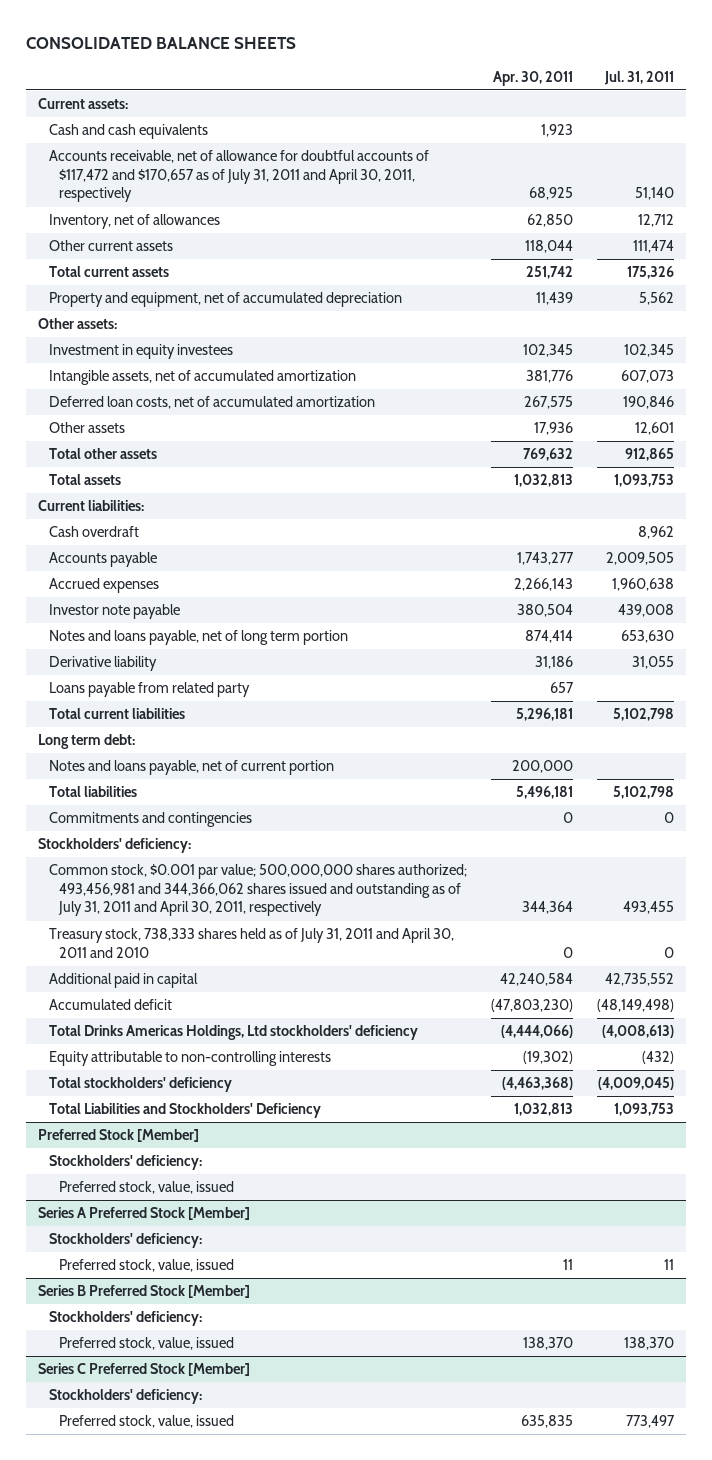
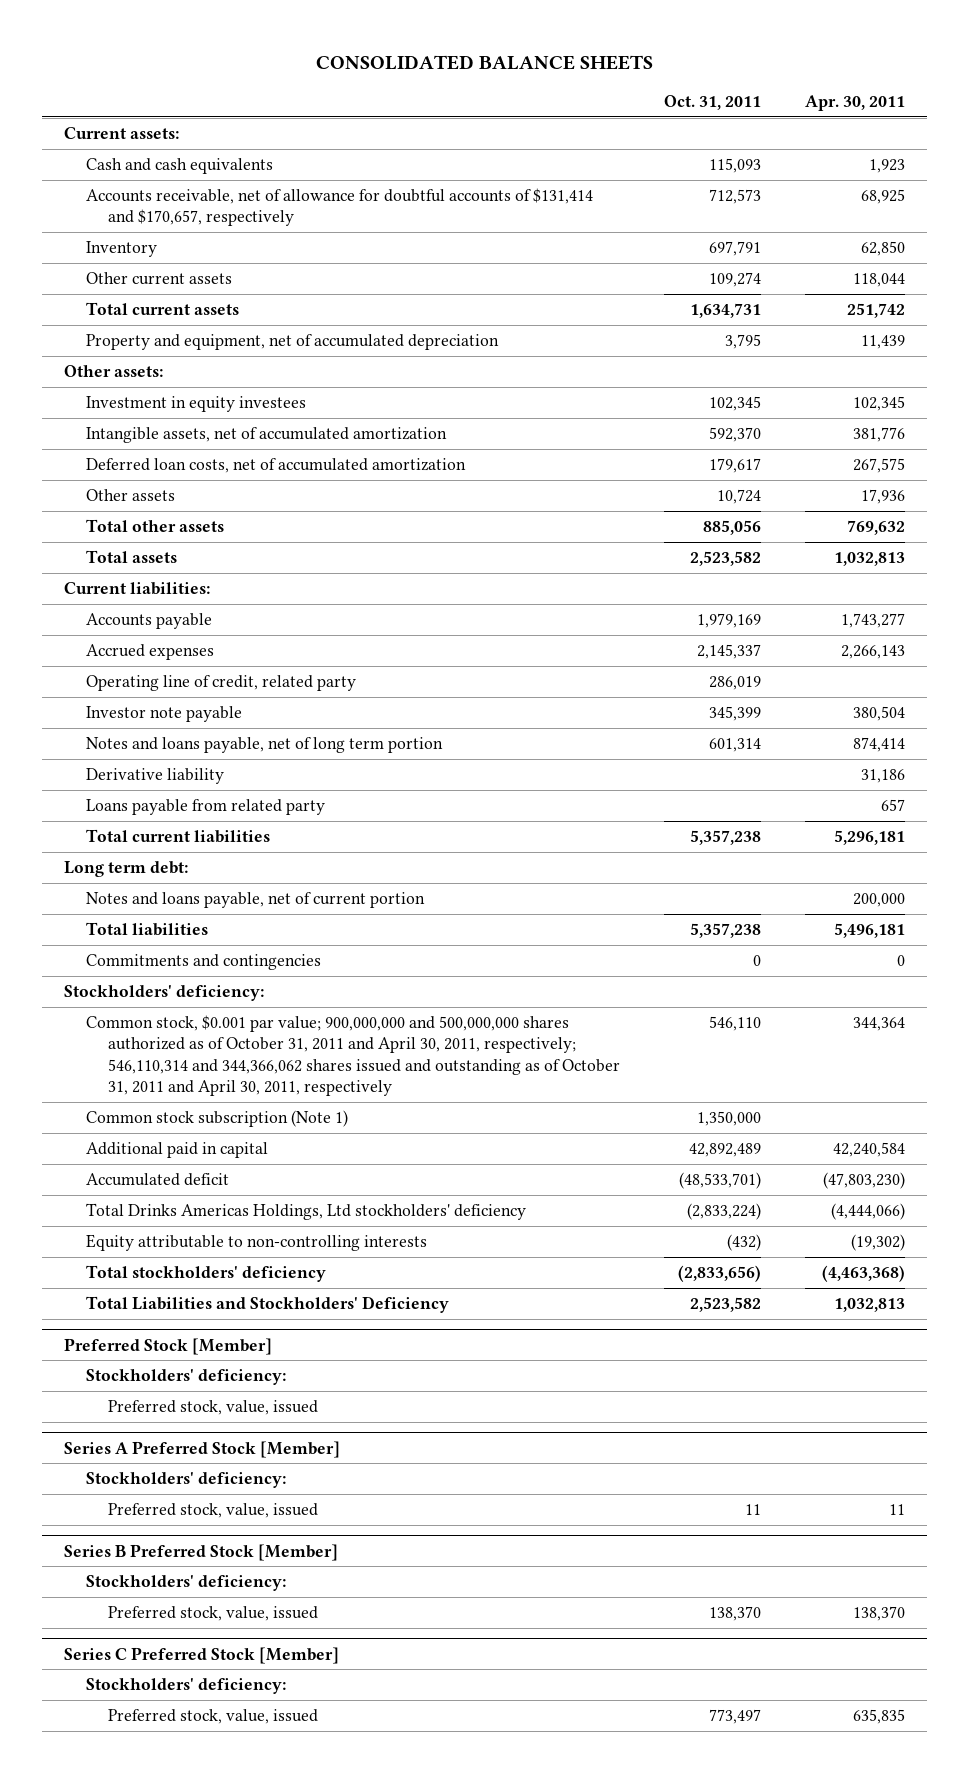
- | Apr. 30, 2011 | Jul. 31, 2011
+ | Oct. 31, 2011 | Apr. 30, 2011
- Accounts receivable, net of allowance for doubtful accounts of $117,472 and $170,657 as of July 31, 2011 and April 30, 2011, respectively | 68,925 | 51,140
- Inventory, net of allowances | 62,850 | 12,712
+ Accounts receivable, net of allowance for doubtful accounts of $131,414 and $170,657, respectively | 712,573 | 68,925
+ Inventory | 697,791 | 62,850
- Cash overdraft | | 8,962
+ Operating line of credit, related party | 286,019 |
- Common stock, $0.001 par value; 500,000,000 shares authorized; 493,456,981 and 344,366,062 shares issued and outstanding as of July 31, 2011 and April 30, 2011, respectively | 344,364 | 493,455
- Treasury stock, 738,333 shares held as of July 31, 2011 and April 30, 2011 and 2010 | 0 | 0
+ Common stock, $0.001 par value; 900,000,000 and 500,000,000 shares authorized as of October 31, 2011 and April 30, 2011, respectively; 546,110,314 and 344,366,062 shares issued and outstanding as of October 31, 2011 and April 30, 2011, respectively | 546,110 | 344,364
+ Common stock subscription (Note 1) | 1,350,000 |

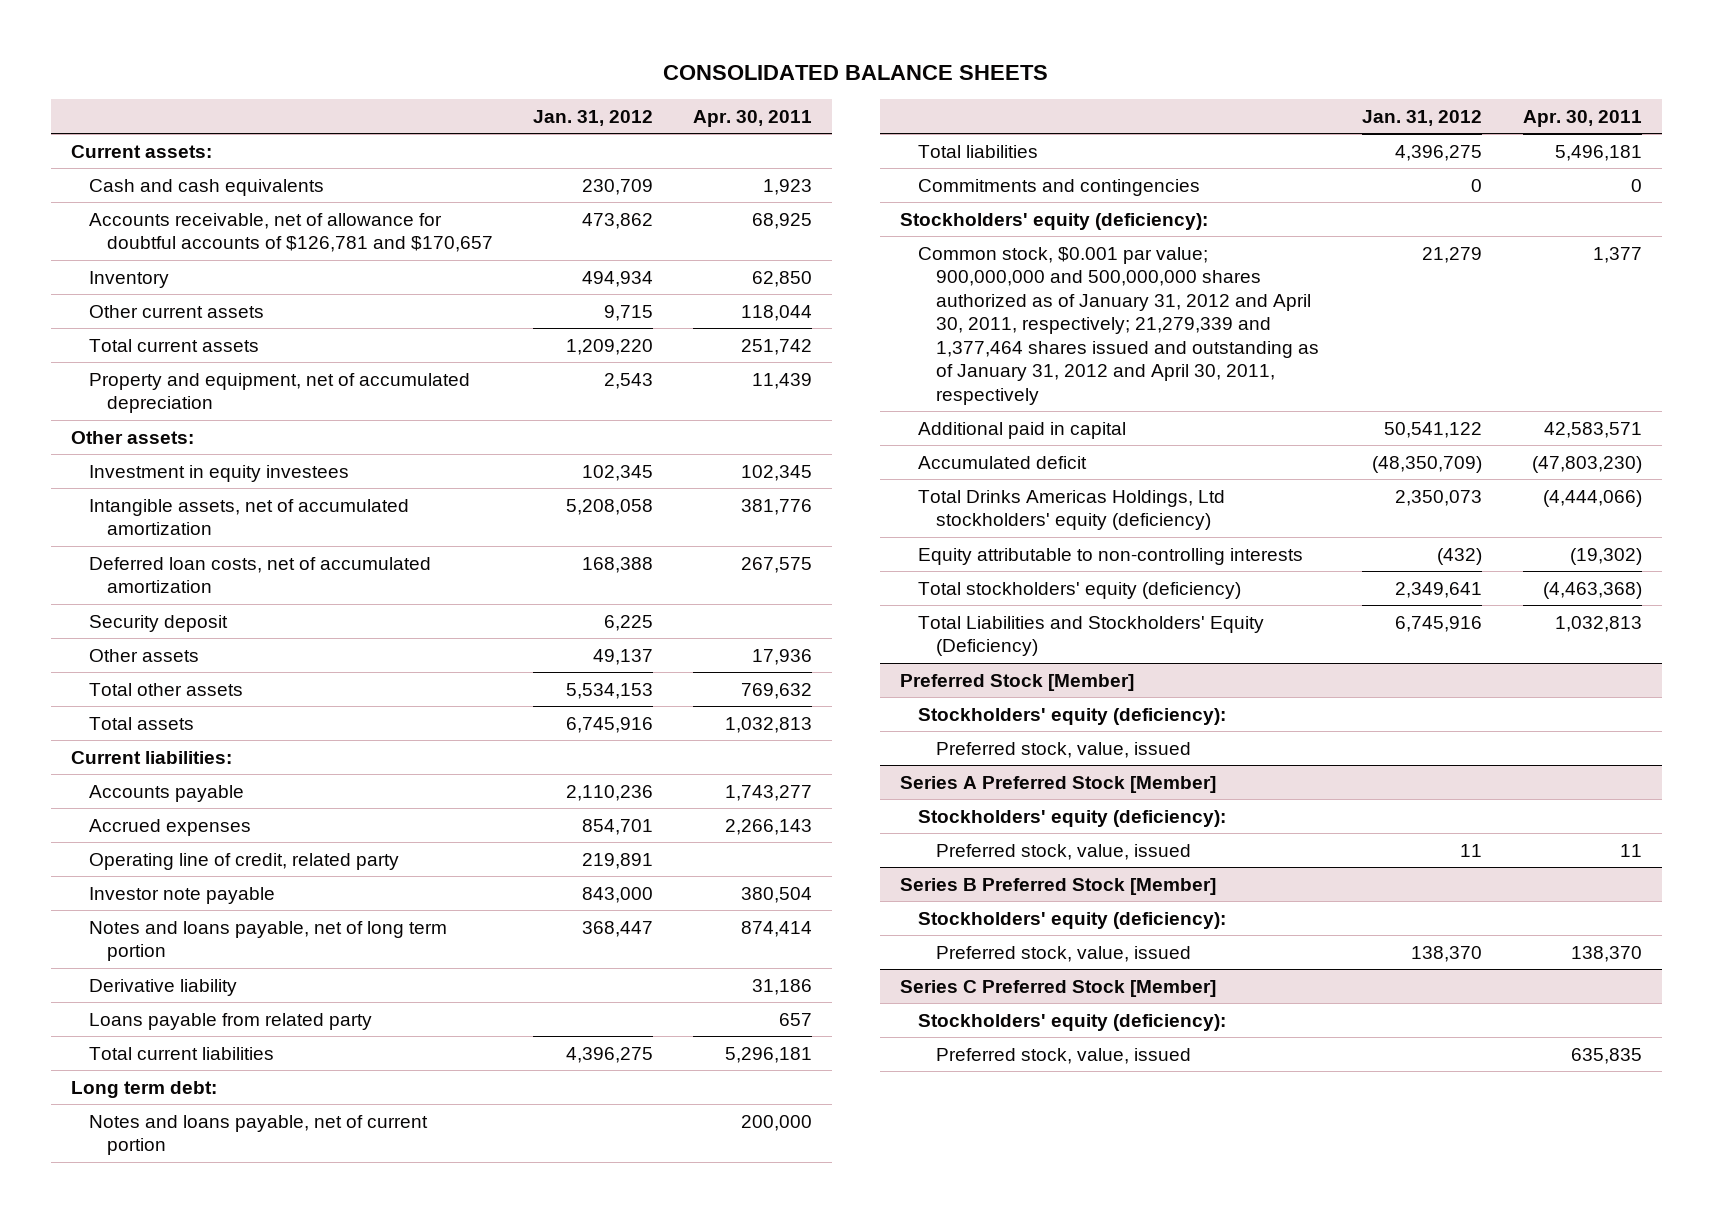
- | Oct. 31, 2011 | Apr. 30, 2011
+ | Jan. 31, 2012 | Apr. 30, 2011
- Accounts receivable, net of allowance for doubtful accounts of $131,414 and $170,657, respectively | 712,573 | 68,925
+ Accounts receivable, net of allowance for doubtful accounts of $126,781 and $170,657 | 473,862 | 68,925
+ Security deposit | 6,225 |
- Stockholders' deficiency:
- Common stock, $0.001 par value; 900,000,000 and 500,000,000 shares authorized as of October 31, 2011 and April 30, 2011, respectively; 546,110,314 and 344,366,062 shares issued and outstanding as of October 31, 2011 and April 30, 2011, respectively | 546,110 | 344,364
- Common stock subscription (Note 1) | 1,350,000 |
- Additional paid in capital | 42,892,489 | 42,240,584
+ Stockholders' equity (deficiency):
+ Common stock, $0.001 par value; 900,000,000 and 500,000,000 shares authorized as of January 31, 2012 and April 30, 2011, respectively; 21,279,339 and 1,377,464 shares issued and outstanding as of January 31, 2012 and April 30, 2011, respectively | 21,279 | 1,377
+ Additional paid in capital | 50,541,122 | 42,583,571
- Total Drinks Americas Holdings, Ltd stockholders' deficiency | (2,833,224) | (4,444,066)
+ Total Drinks Americas Holdings, Ltd stockholders' equity (deficiency) | 2,350,073 | (4,444,066)
- Total stockholders' deficiency | (2,833,656) | (4,463,368)
- Total Liabilities and Stockholders' Deficiency | 2,523,582 | 1,032,813
+ Total stockholders' equity (deficiency) | 2,349,641 | (4,463,368)
+ Total Liabilities and Stockholders' Equity (Deficiency) | 6,745,916 | 1,032,813
@ Preferred Stock [Member]
- Stockholders' deficiency:
+ Stockholders' equity (deficiency):
@ Series A Preferred Stock [Member]
- Stockholders' deficiency:
+ Stockholders' equity (deficiency):
@ Series B Preferred Stock [Member]
- Stockholders' deficiency:
+ Stockholders' equity (deficiency):
@ Series C Preferred Stock [Member]
- Stockholders' deficiency:
+ Stockholders' equity (deficiency):

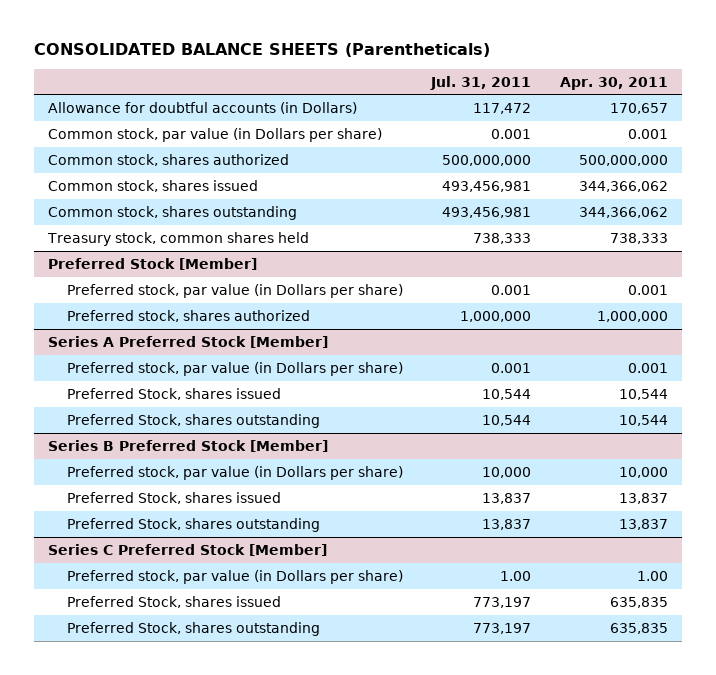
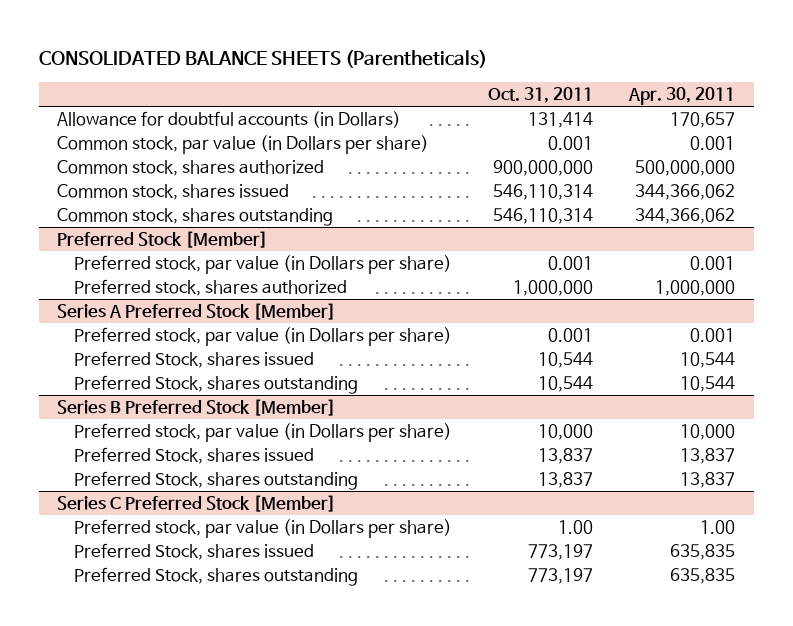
- | Jul. 31, 2011 | Apr. 30, 2011
+ | Oct. 31, 2011 | Apr. 30, 2011
- Treasury stock, common shares held | 738,333 | 738,333

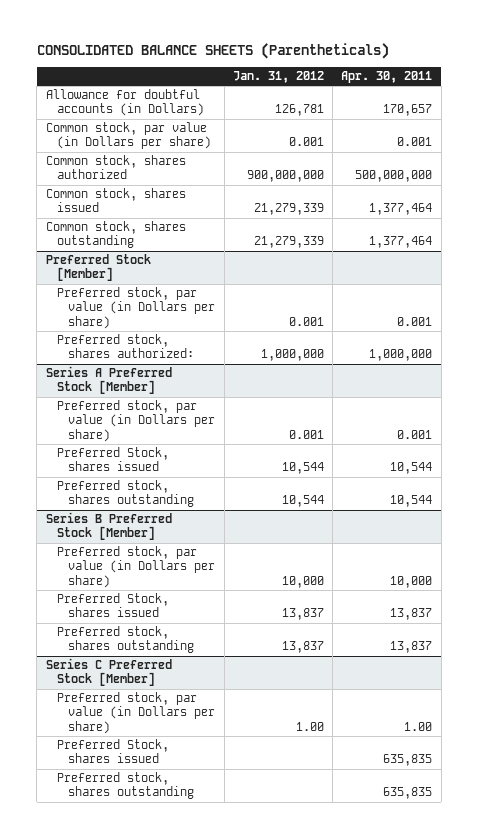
- | Oct. 31, 2011 | Apr. 30, 2011
+ | Jan. 31, 2012 | Apr. 30, 2011
- Common stock, shares issued | 546,110,314 | 344,366,062
- Common stock, shares outstanding | 546,110,314 | 344,366,062
+ Common stock, shares issued | 21,279,339 | 1,377,464
+ Common stock, shares outstanding | 21,279,339 | 1,377,464
@ Preferred Stock [Member]
- Preferred stock, shares authorized | 1,000,000 | 1,000,000
+ Preferred stock, shares authorized: | 1,000,000 | 1,000,000
@ Series A Preferred Stock [Member]
- Preferred Stock, shares outstanding | 10,544 | 10,544
+ Preferred stock, shares outstanding | 10,544 | 10,544
@ Series B Preferred Stock [Member]
- Preferred Stock, shares outstanding | 13,837 | 13,837
+ Preferred stock, shares outstanding | 13,837 | 13,837
@ Series C Preferred Stock [Member]
- Preferred Stock, shares outstanding | 773,197 | 635,835
+ Preferred stock, shares outstanding | | 635,835

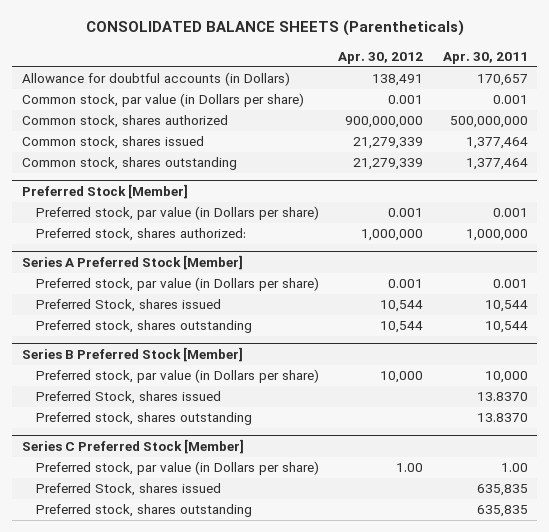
- | Jan. 31, 2012 | Apr. 30, 2011
+ | Apr. 30, 2012 | Apr. 30, 2011
@ Series B Preferred Stock [Member]
- Preferred Stock, shares issued | 13,837 | 13,837
- Preferred stock, shares outstanding | 13,837 | 13,837
+ Preferred Stock, shares issued | | 13.8370
+ Preferred stock, shares outstanding | | 13.8370

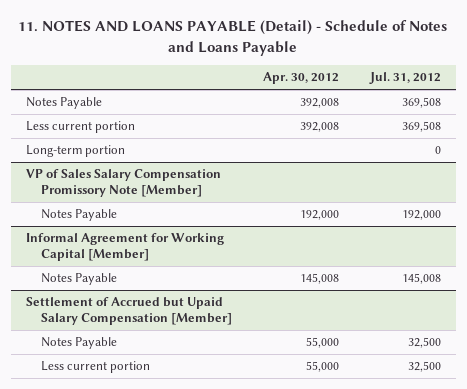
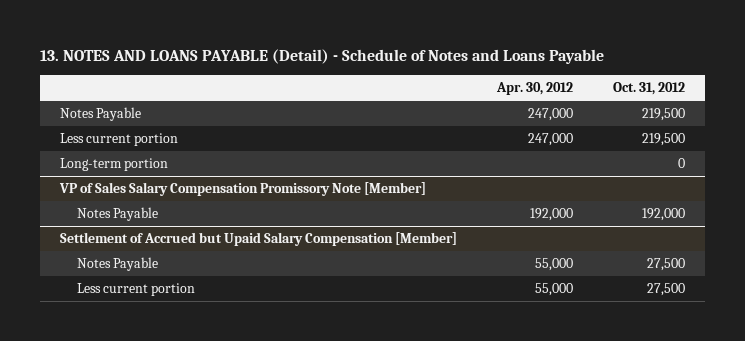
- 11. NOTES AND LOANS PAYABLE (Detail) - Schedule of Notes and Loans Payable
+ 13. NOTES AND LOANS PAYABLE (Detail) - Schedule of Notes and Loans Payable
- | Apr. 30, 2012 | Jul. 31, 2012
+ | Apr. 30, 2012 | Oct. 31, 2012
- Notes Payable | 392,008 | 369,508
- Less current portion | 392,008 | 369,508
+ Notes Payable | 247,000 | 219,500
+ Less current portion | 247,000 | 219,500
- Informal Agreement for Working Capital [Member]
- Notes Payable | 145,008 | 145,008

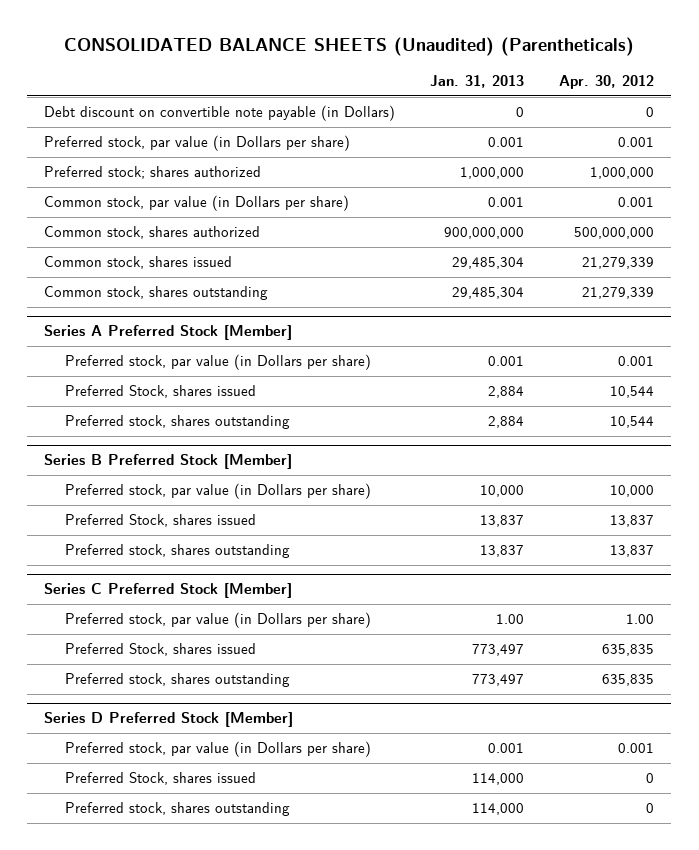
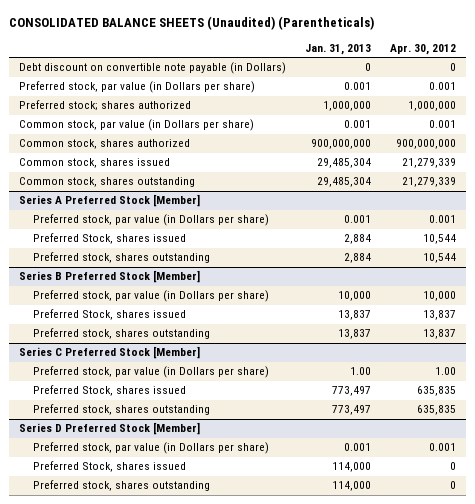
- Common stock, shares authorized | 900,000,000 | 500,000,000
+ Common stock, shares authorized | 900,000,000 | 900,000,000

